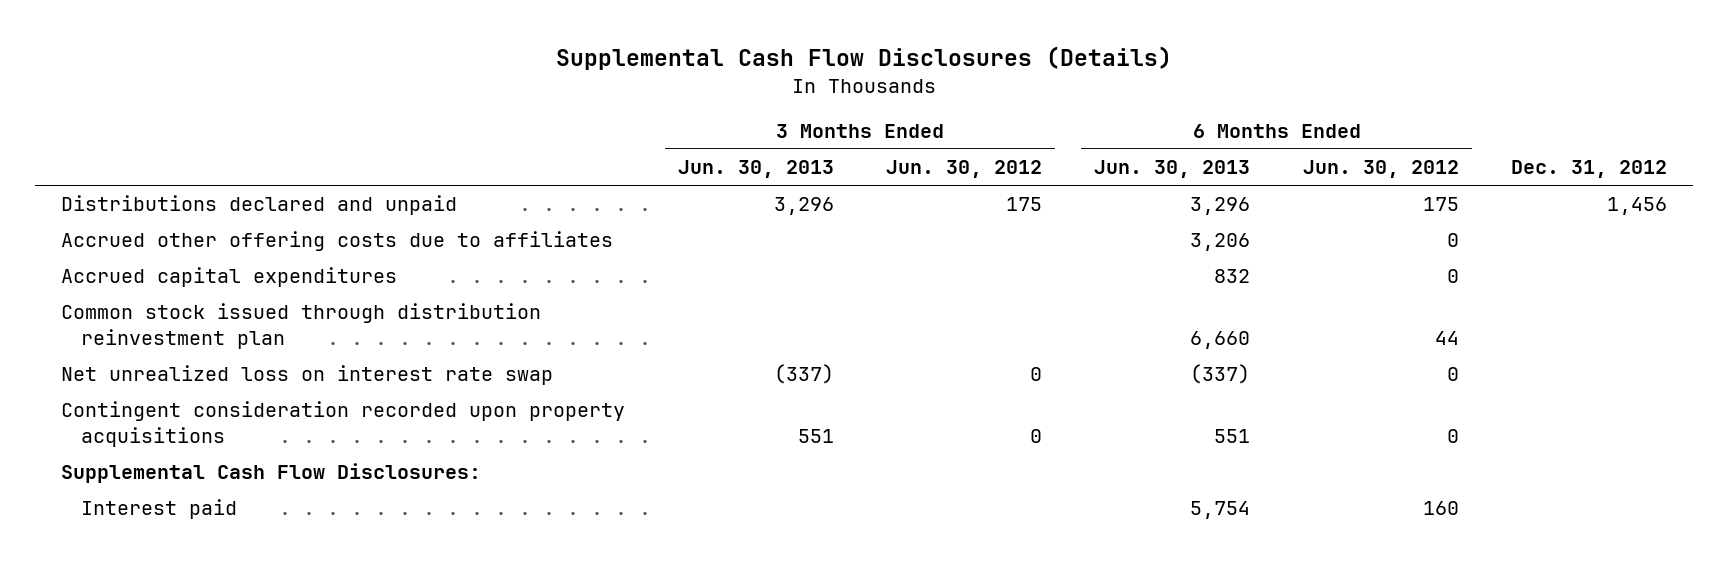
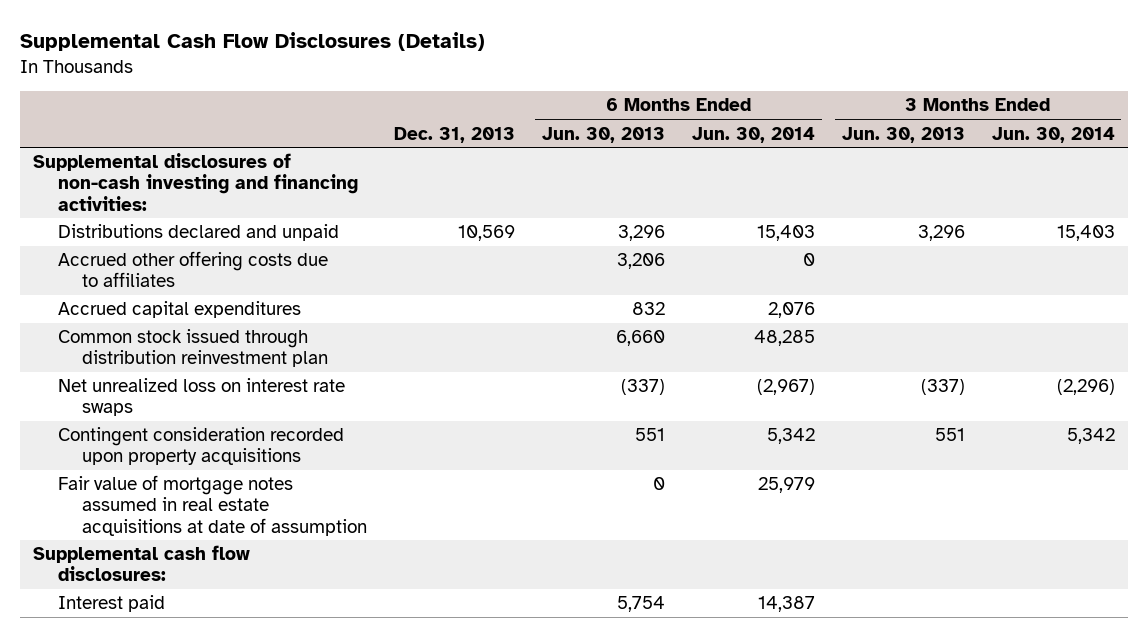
- | 3 Months Ended Jun. 30, 2013 | 3 Months Ended Jun. 30, 2012 | 6 Months Ended Jun. 30, 2013 | 6 Months Ended Jun. 30, 2012 | Dec. 31, 2012
+ | Dec. 31, 2013 | 6 Months Ended Jun. 30, 2013 | 6 Months Ended Jun. 30, 2014 | 3 Months Ended Jun. 30, 2013 | 3 Months Ended Jun. 30, 2014
+ Supplemental disclosures of non-cash investing and financing activities:
- Net unrealized loss on interest rate swap | (337) | 0 | (337) | 0 |
+ Net unrealized loss on interest rate swaps | | (337) | (2,967) | (337) | (2,296)
- Supplemental Cash Flow Disclosures:
+ Fair value of mortgage notes assumed in real estate acquisitions at date of assumption | | 0 | 25,979 | |
+ Supplemental cash flow disclosures:

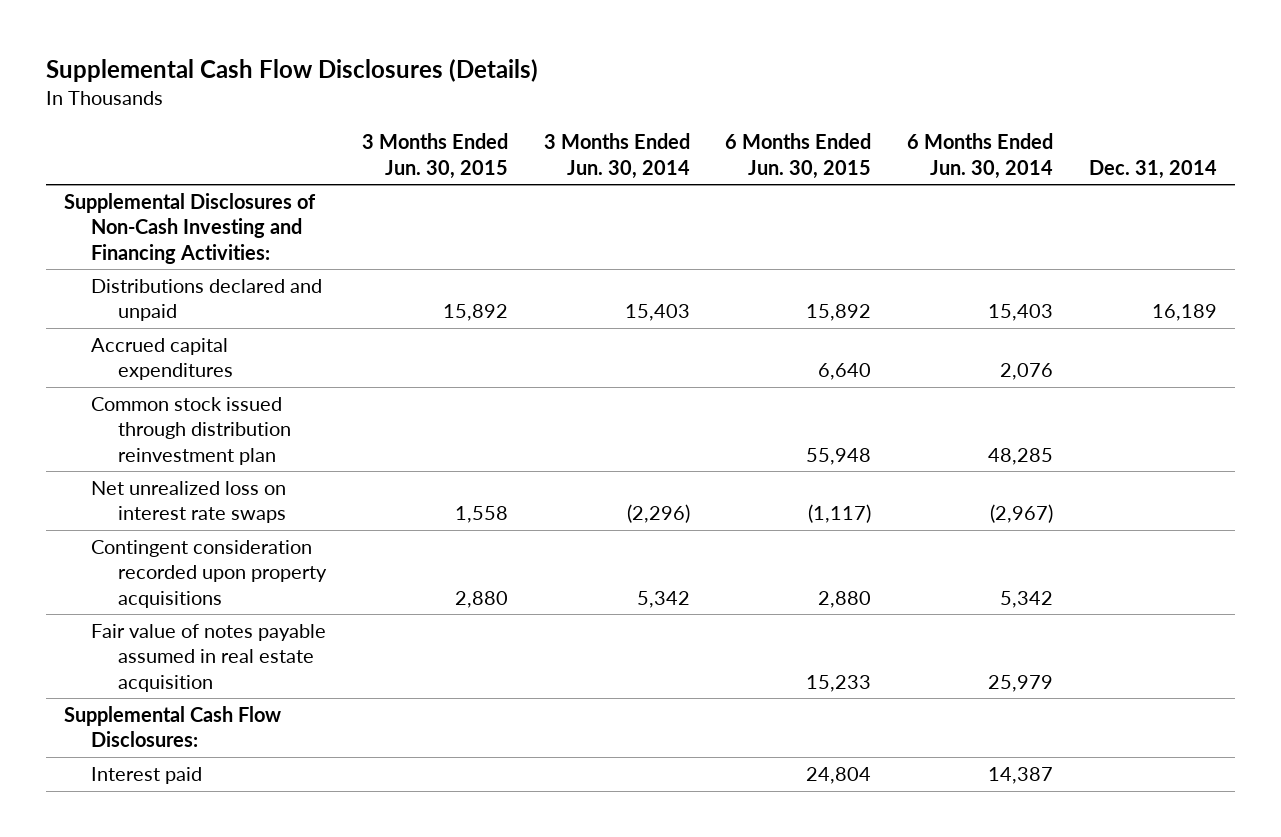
- | Dec. 31, 2013 | 6 Months Ended Jun. 30, 2013 | 6 Months Ended Jun. 30, 2014 | 3 Months Ended Jun. 30, 2013 | 3 Months Ended Jun. 30, 2014
+ | 3 Months Ended Jun. 30, 2015 | 3 Months Ended Jun. 30, 2014 | 6 Months Ended Jun. 30, 2015 | 6 Months Ended Jun. 30, 2014 | Dec. 31, 2014
- Supplemental disclosures of non-cash investing and financing activities:
+ Supplemental Disclosures of Non-Cash Investing and Financing Activities:
- Accrued other offering costs due to affiliates | | 3,206 | 0 | |
- Fair value of mortgage notes assumed in real estate acquisitions at date of assumption | | 0 | 25,979 | |
- Supplemental cash flow disclosures:
+ Fair value of notes payable assumed in real estate acquisition | | | 15,233 | 25,979 |
+ Supplemental Cash Flow Disclosures:

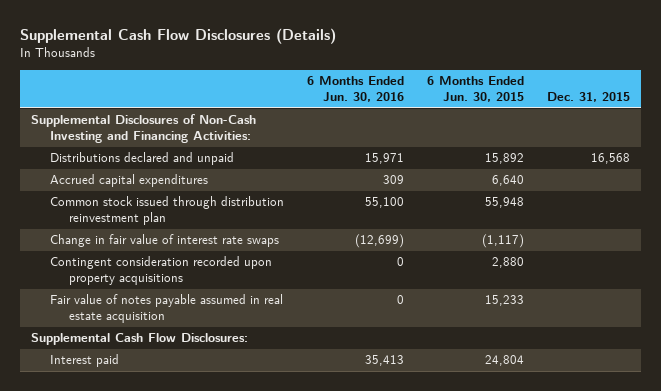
- | 3 Months Ended Jun. 30, 2015 | 3 Months Ended Jun. 30, 2014 | 6 Months Ended Jun. 30, 2015 | 6 Months Ended Jun. 30, 2014 | Dec. 31, 2014
+ | 6 Months Ended Jun. 30, 2016 | 6 Months Ended Jun. 30, 2015 | Dec. 31, 2015
- Net unrealized loss on interest rate swaps | 1,558 | (2,296) | (1,117) | (2,967) |
+ Change in fair value of interest rate swaps | (12,699) | (1,117) |

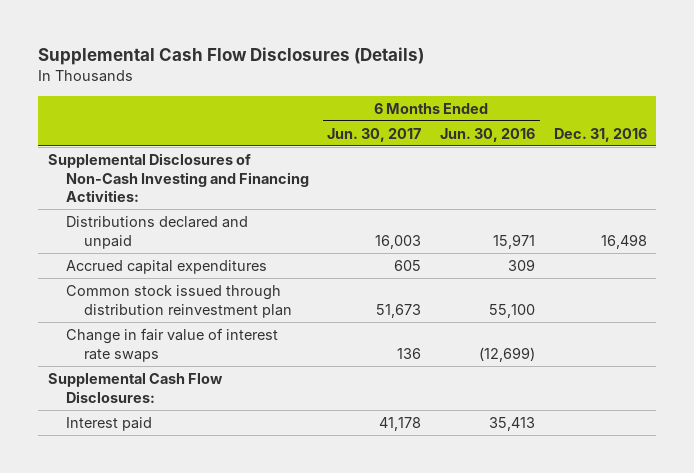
- | 6 Months Ended Jun. 30, 2016 | 6 Months Ended Jun. 30, 2015 | Dec. 31, 2015
+ | 6 Months Ended Jun. 30, 2017 | 6 Months Ended Jun. 30, 2016 | Dec. 31, 2016
- Contingent consideration recorded upon property acquisitions | 0 | 2,880 |
- Fair value of notes payable assumed in real estate acquisition | 0 | 15,233 |

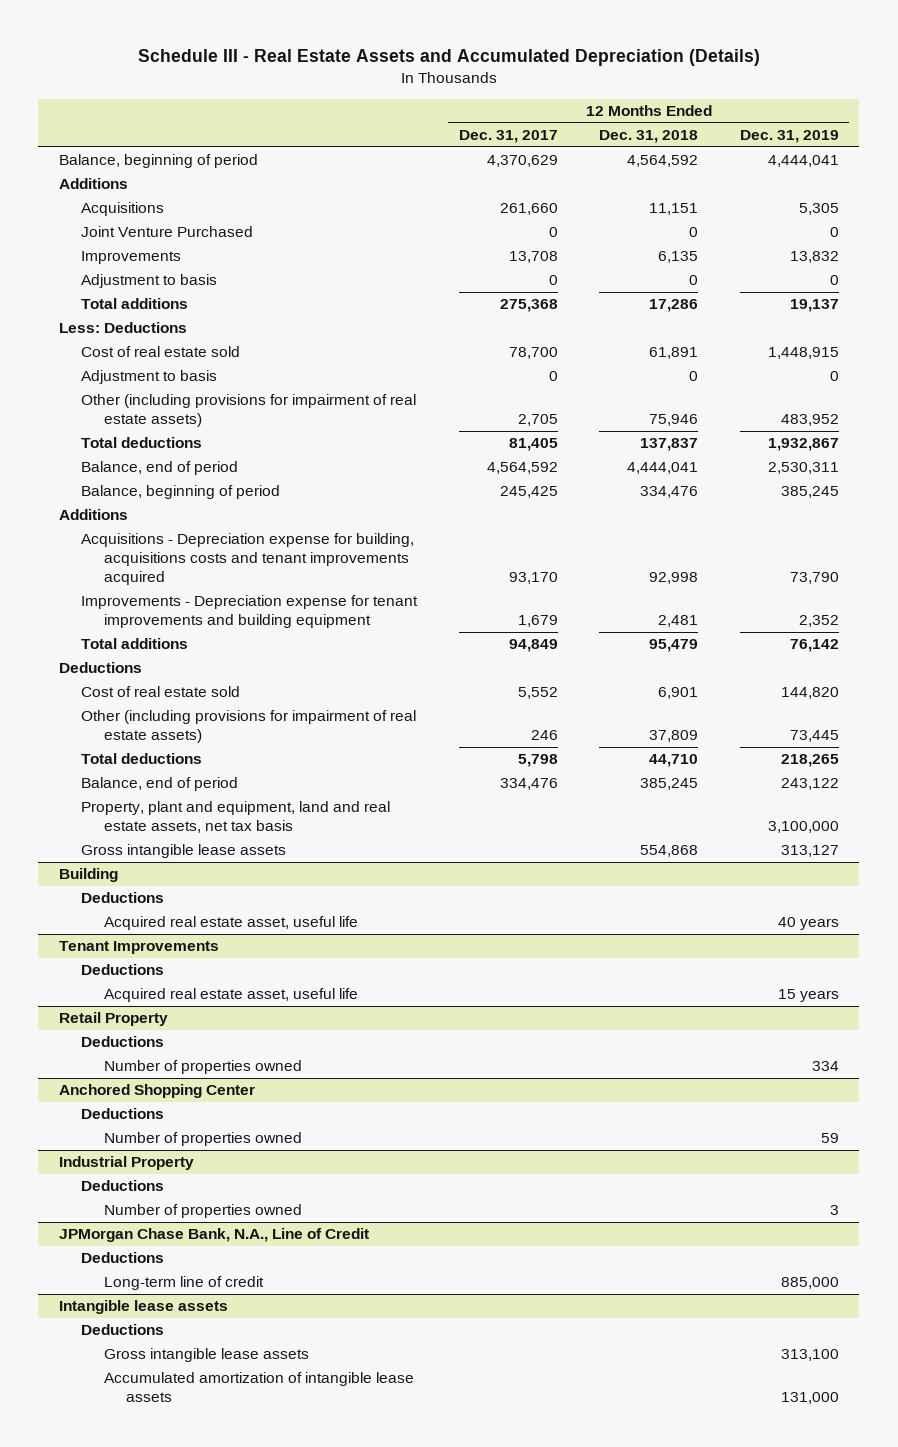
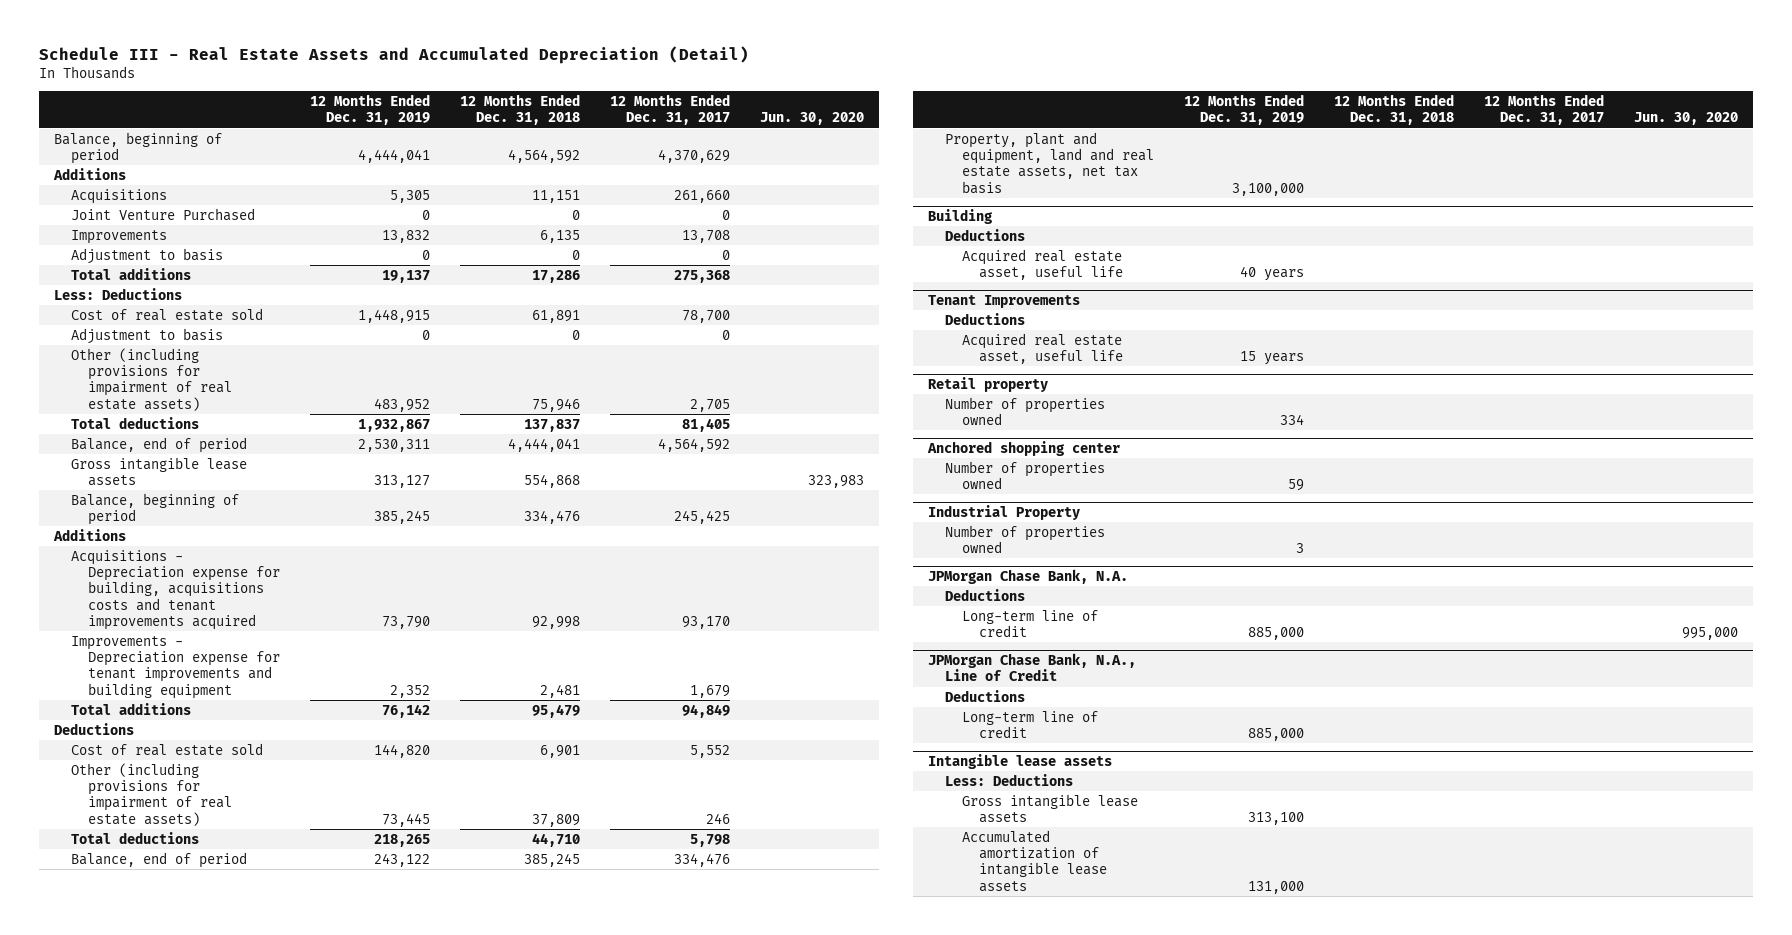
- Schedule III - Real Estate Assets and Accumulated Depreciation (Details)
+ Schedule III - Real Estate Assets and Accumulated Depreciation (Detail)
- | 12 Months Ended Dec. 31, 2017 | 12 Months Ended Dec. 31, 2018 | 12 Months Ended Dec. 31, 2019
+ | 12 Months Ended Dec. 31, 2019 | 12 Months Ended Dec. 31, 2018 | 12 Months Ended Dec. 31, 2017 | Jun. 30, 2020
moved up: Gross intangible lease assets | 313,127 | 554,868 | | 323,983
- Retail Property
- Deductions
+ Retail property
- Anchored Shopping Center
- Deductions
+ Anchored shopping center
@ Industrial Property
- Deductions
+ JPMorgan Chase Bank, N.A.
+ Deductions
+ Long-term line of credit | 885,000 | | | 995,000
@ Intangible lease assets
- Deductions
+ Less: Deductions

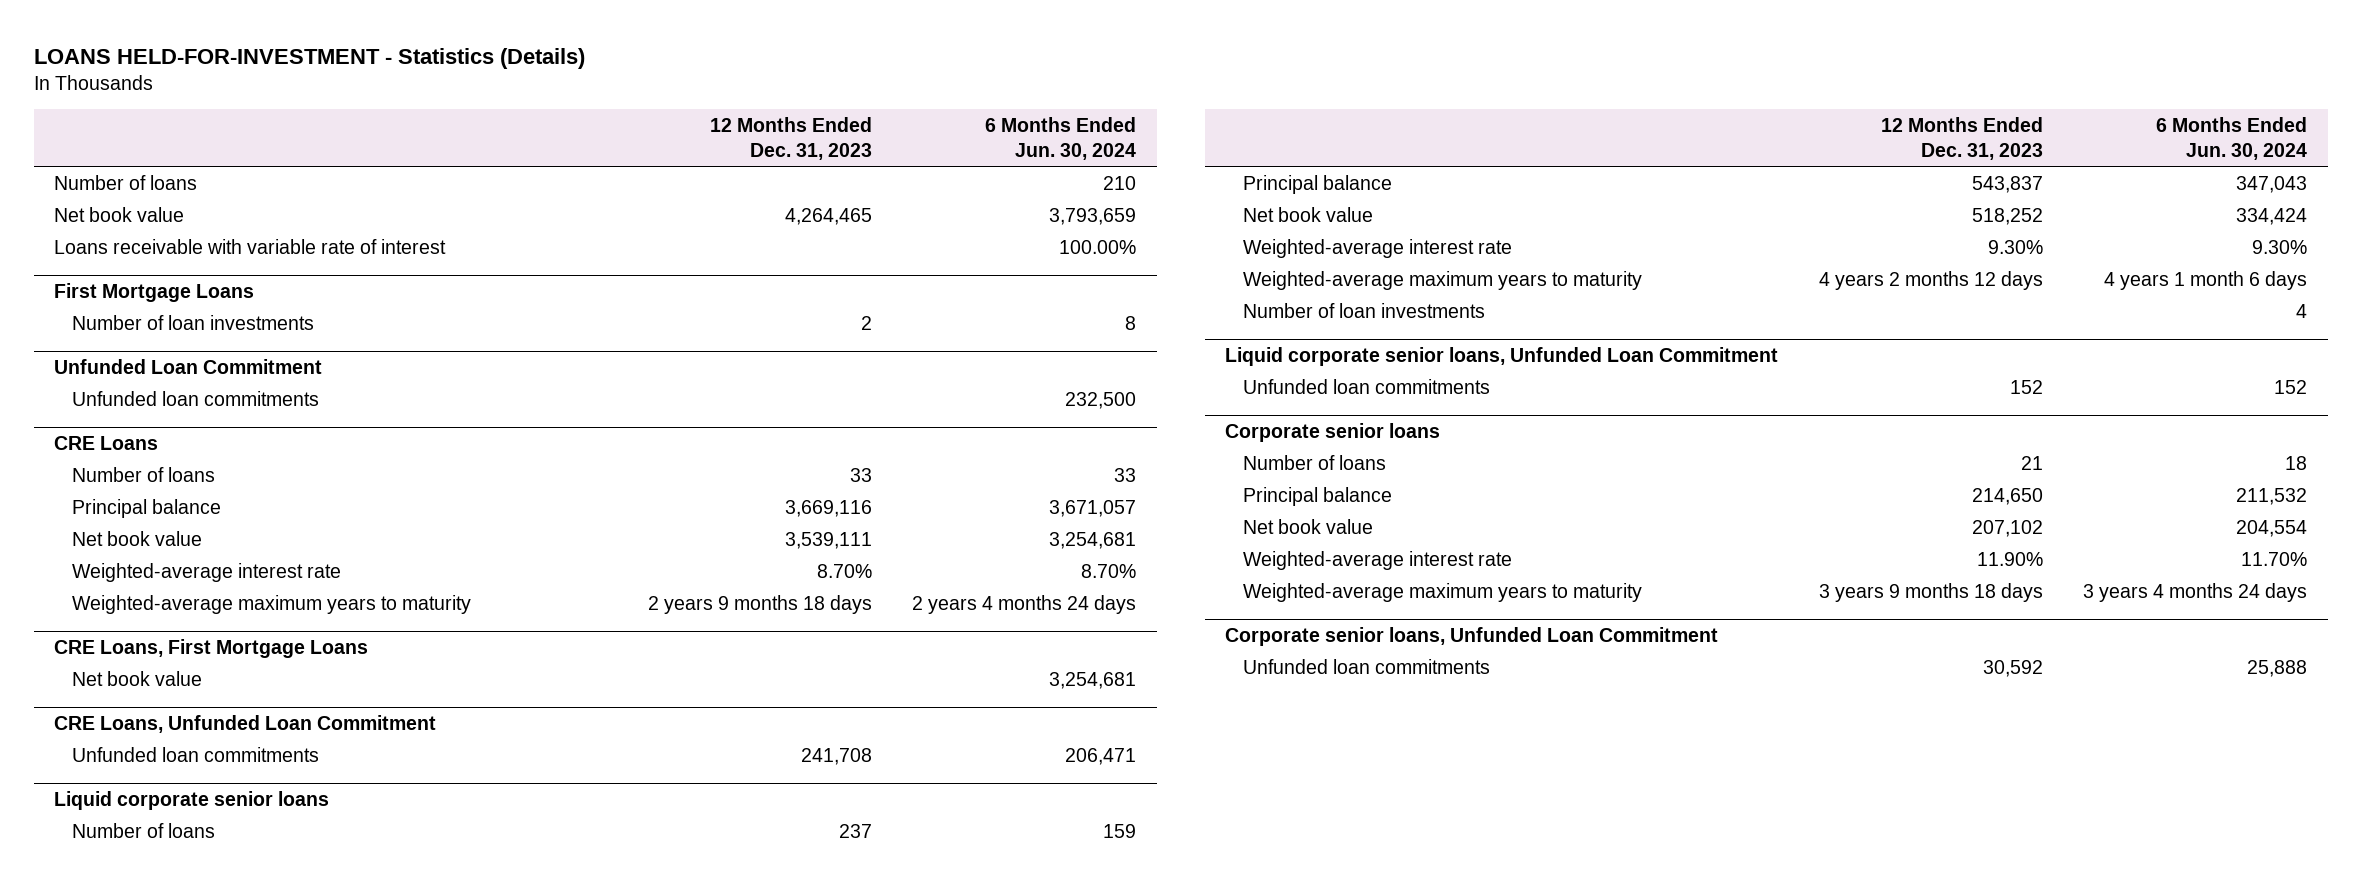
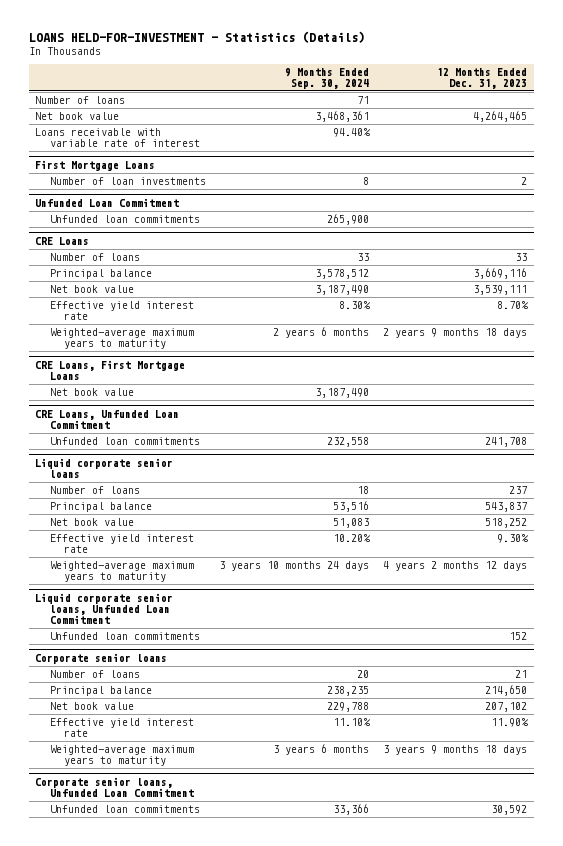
- | 12 Months Ended Dec. 31, 2023 | 6 Months Ended Jun. 30, 2024
+ | 9 Months Ended Sep. 30, 2024 | 12 Months Ended Dec. 31, 2023
@ CRE Loans
- Weighted-average interest rate | 8.70% | 8.70%
+ Effective yield interest rate | 8.30% | 8.70%
@ Liquid corporate senior loans
- Weighted-average interest rate | 9.30% | 9.30%
+ Effective yield interest rate | 10.20% | 9.30%
- Number of loan investments | | 4
@ Corporate senior loans
- Weighted-average interest rate | 11.90% | 11.70%
+ Effective yield interest rate | 11.10% | 11.90%

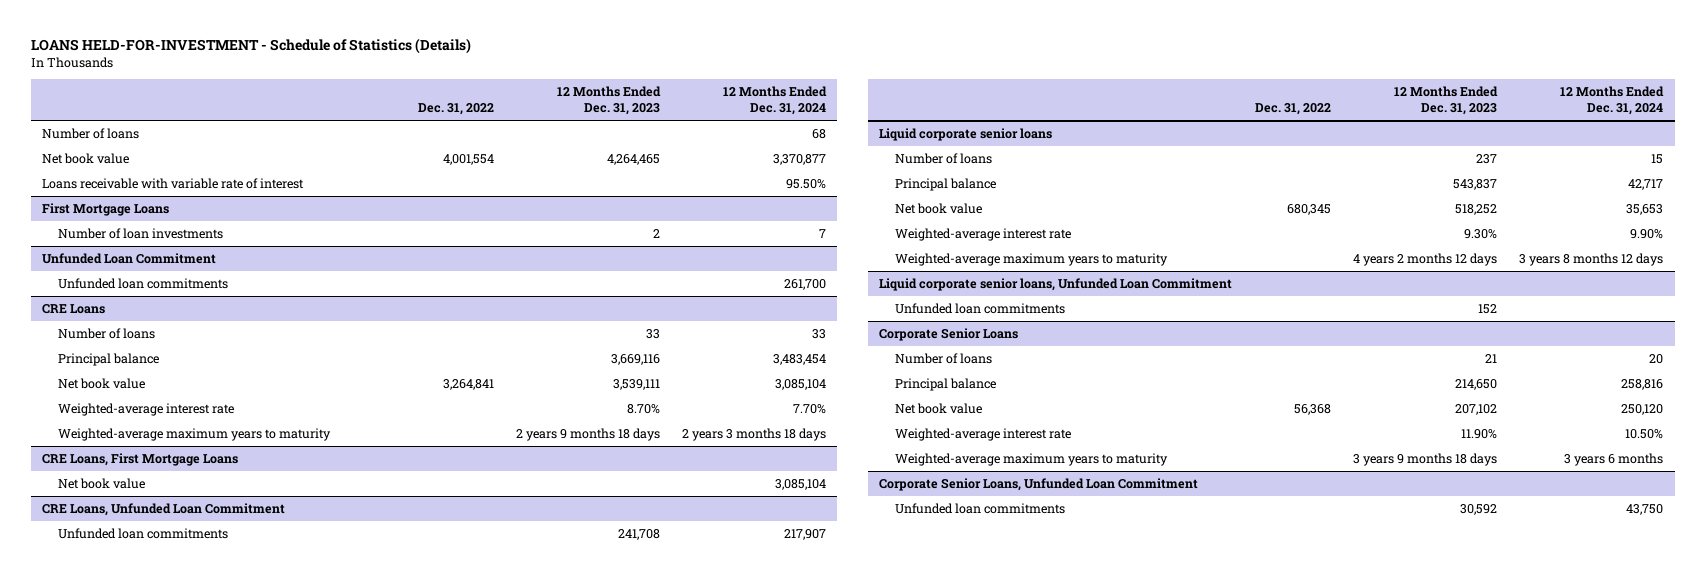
- LOANS HELD-FOR-INVESTMENT - Statistics (Details)
+ LOANS HELD-FOR-INVESTMENT - Schedule of Statistics (Details)
- | 9 Months Ended Sep. 30, 2024 | 12 Months Ended Dec. 31, 2023
+ | Dec. 31, 2022 | 12 Months Ended Dec. 31, 2023 | 12 Months Ended Dec. 31, 2024
@ CRE Loans
- Effective yield interest rate | 8.30% | 8.70%
+ Weighted-average interest rate | | 8.70% | 7.70%
@ Liquid corporate senior loans
- Effective yield interest rate | 10.20% | 9.30%
+ Weighted-average interest rate | | 9.30% | 9.90%
- Corporate senior loans
+ Corporate Senior Loans
- Effective yield interest rate | 11.10% | 11.90%
+ Weighted-average interest rate | | 11.90% | 10.50%
- Corporate senior loans, Unfunded Loan Commitment
+ Corporate Senior Loans, Unfunded Loan Commitment

